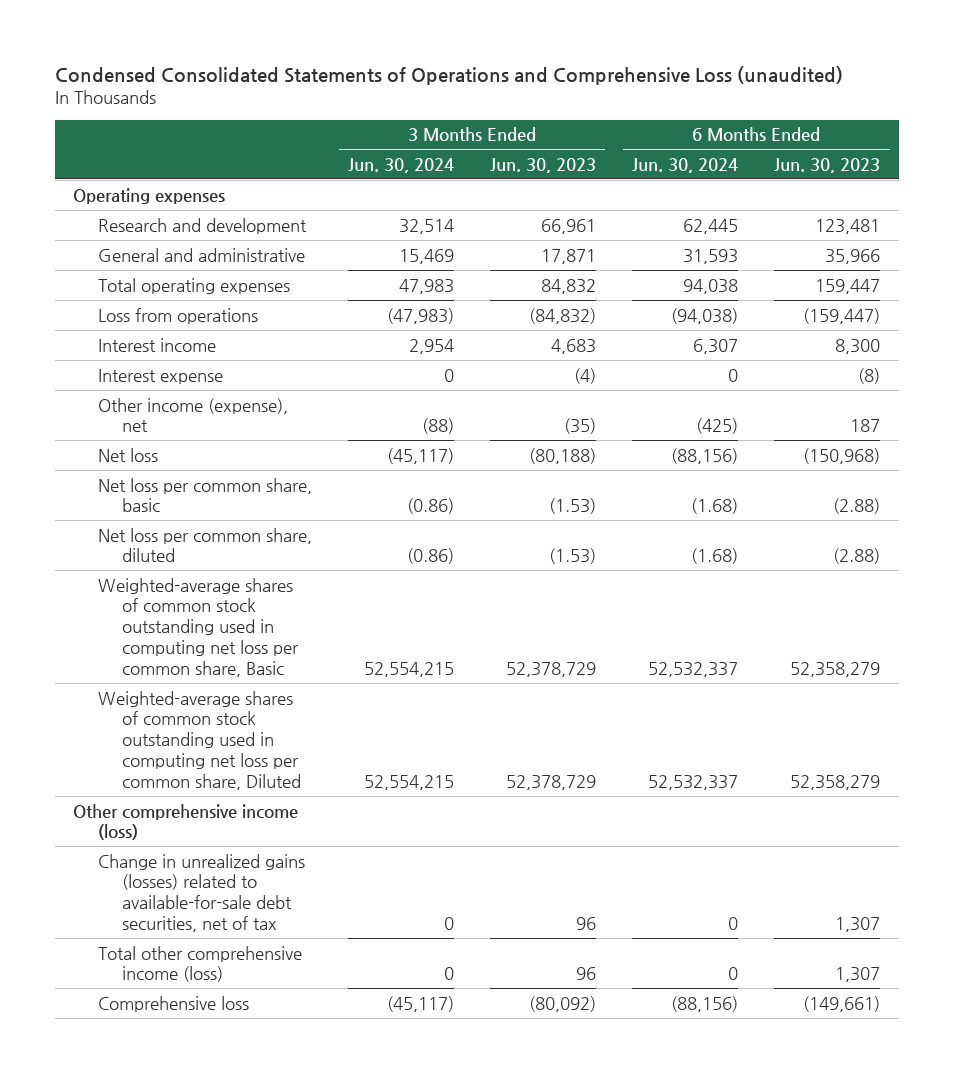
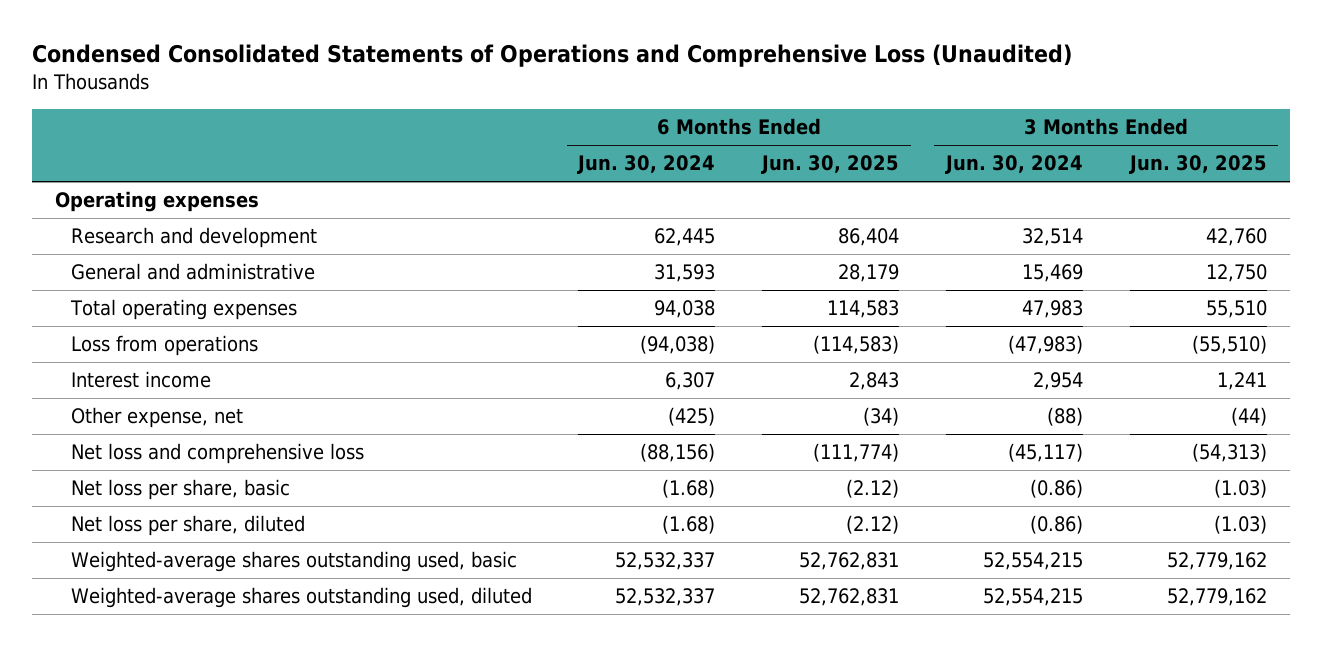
- Condensed Consolidated Statements of Operations and Comprehensive Loss (unaudited)
+ Condensed Consolidated Statements of Operations and Comprehensive Loss (Unaudited)
- | 3 Months Ended Jun. 30, 2024 | 3 Months Ended Jun. 30, 2023 | 6 Months Ended Jun. 30, 2024 | 6 Months Ended Jun. 30, 2023
+ | 6 Months Ended Jun. 30, 2024 | 6 Months Ended Jun. 30, 2025 | 3 Months Ended Jun. 30, 2024 | 3 Months Ended Jun. 30, 2025
- Interest expense | 0 | (4) | 0 | (8)
- Other income (expense), net | (88) | (35) | (425) | 187
- Net loss | (45,117) | (80,188) | (88,156) | (150,968)
- Net loss per common share, basic | (0.86) | (1.53) | (1.68) | (2.88)
- Net loss per common share, diluted | (0.86) | (1.53) | (1.68) | (2.88)
- Weighted-average shares of common stock outstanding used in computing net loss per common share, Basic | 52,554,215 | 52,378,729 | 52,532,337 | 52,358,279
- Weighted-average shares of common stock outstanding used in computing net loss per common share, Diluted | 52,554,215 | 52,378,729 | 52,532,337 | 52,358,279
- Other comprehensive income (loss)
- Change in unrealized gains (losses) related to available-for-sale debt securities, net of tax | 0 | 96 | 0 | 1,307
- Total other comprehensive income (loss) | 0 | 96 | 0 | 1,307
- Comprehensive loss | (45,117) | (80,092) | (88,156) | (149,661)
+ Other expense, net | (425) | (34) | (88) | (44)
+ Net loss and comprehensive loss | (88,156) | (111,774) | (45,117) | (54,313)
+ Net loss per share, basic | (1.68) | (2.12) | (0.86) | (1.03)
+ Net loss per share, diluted | (1.68) | (2.12) | (0.86) | (1.03)
+ Weighted-average shares outstanding used, basic | 52,532,337 | 52,762,831 | 52,554,215 | 52,779,162
+ Weighted-average shares outstanding used, diluted | 52,532,337 | 52,762,831 | 52,554,215 | 52,779,162

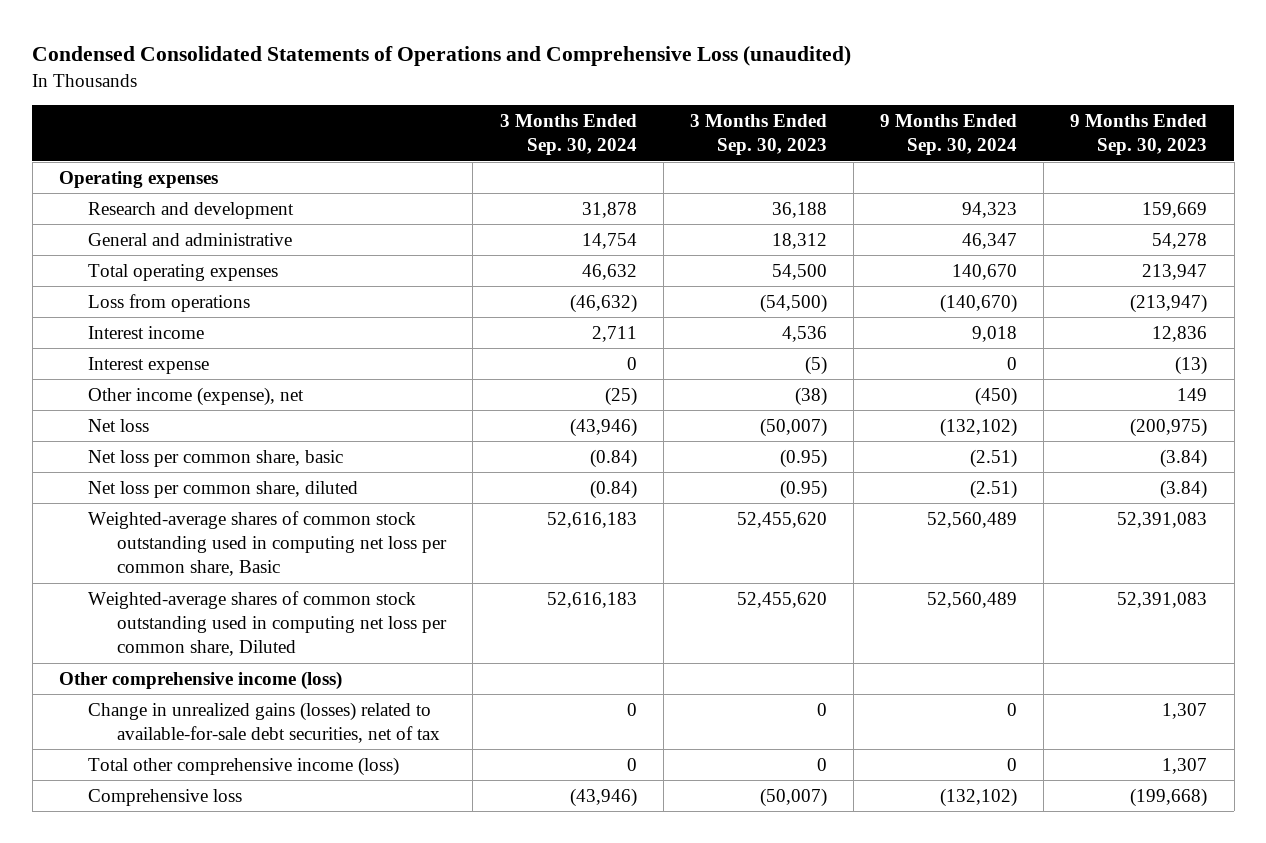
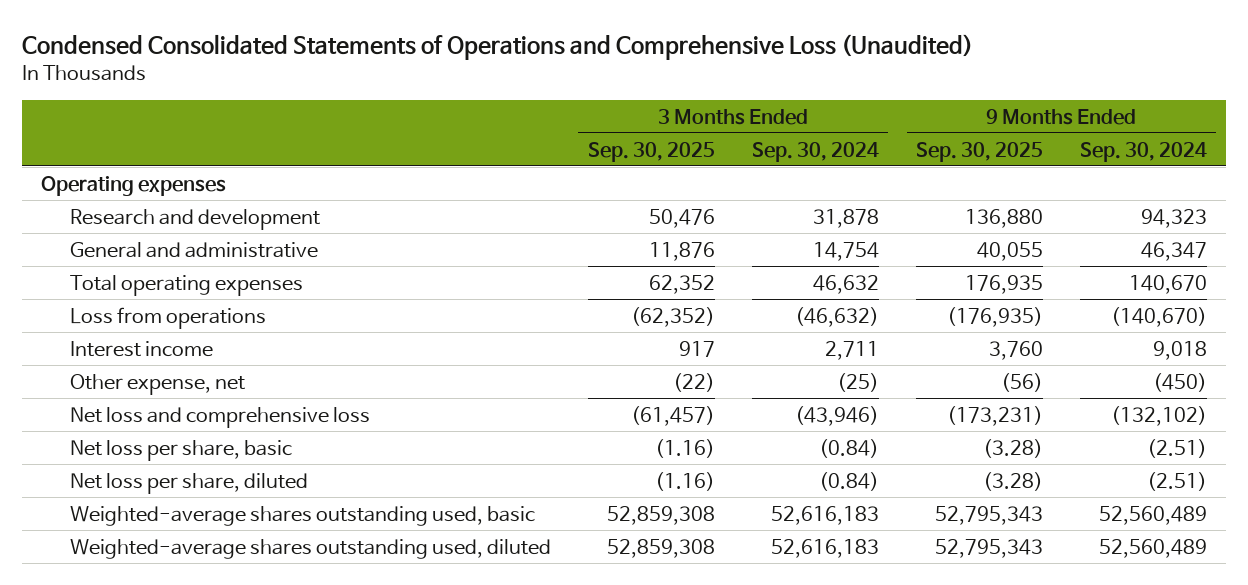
- Condensed Consolidated Statements of Operations and Comprehensive Loss (unaudited)
+ Condensed Consolidated Statements of Operations and Comprehensive Loss (Unaudited)
- | 3 Months Ended Sep. 30, 2024 | 3 Months Ended Sep. 30, 2023 | 9 Months Ended Sep. 30, 2024 | 9 Months Ended Sep. 30, 2023
+ | 3 Months Ended Sep. 30, 2025 | 3 Months Ended Sep. 30, 2024 | 9 Months Ended Sep. 30, 2025 | 9 Months Ended Sep. 30, 2024
- Interest expense | 0 | (5) | 0 | (13)
- Other income (expense), net | (25) | (38) | (450) | 149
- Net loss | (43,946) | (50,007) | (132,102) | (200,975)
- Net loss per common share, basic | (0.84) | (0.95) | (2.51) | (3.84)
- Net loss per common share, diluted | (0.84) | (0.95) | (2.51) | (3.84)
- Weighted-average shares of common stock outstanding used in computing net loss per common share, Basic | 52,616,183 | 52,455,620 | 52,560,489 | 52,391,083
- Weighted-average shares of common stock outstanding used in computing net loss per common share, Diluted | 52,616,183 | 52,455,620 | 52,560,489 | 52,391,083
- Other comprehensive income (loss)
- Change in unrealized gains (losses) related to available-for-sale debt securities, net of tax | 0 | 0 | 0 | 1,307
- Total other comprehensive income (loss) | 0 | 0 | 0 | 1,307
- Comprehensive loss | (43,946) | (50,007) | (132,102) | (199,668)
+ Other expense, net | (22) | (25) | (56) | (450)
+ Net loss and comprehensive loss | (61,457) | (43,946) | (173,231) | (132,102)
+ Net loss per share, basic | (1.16) | (0.84) | (3.28) | (2.51)
+ Net loss per share, diluted | (1.16) | (0.84) | (3.28) | (2.51)
+ Weighted-average shares outstanding used, basic | 52,859,308 | 52,616,183 | 52,795,343 | 52,560,489
+ Weighted-average shares outstanding used, diluted | 52,859,308 | 52,616,183 | 52,795,343 | 52,560,489

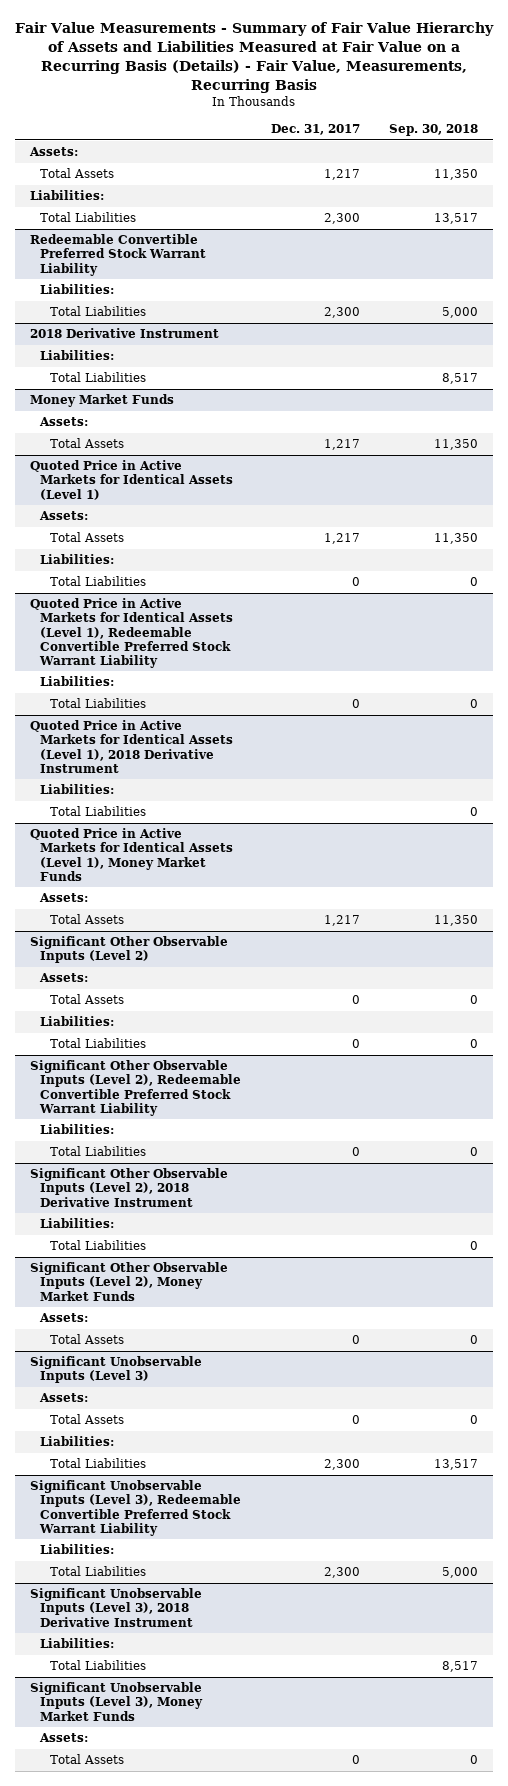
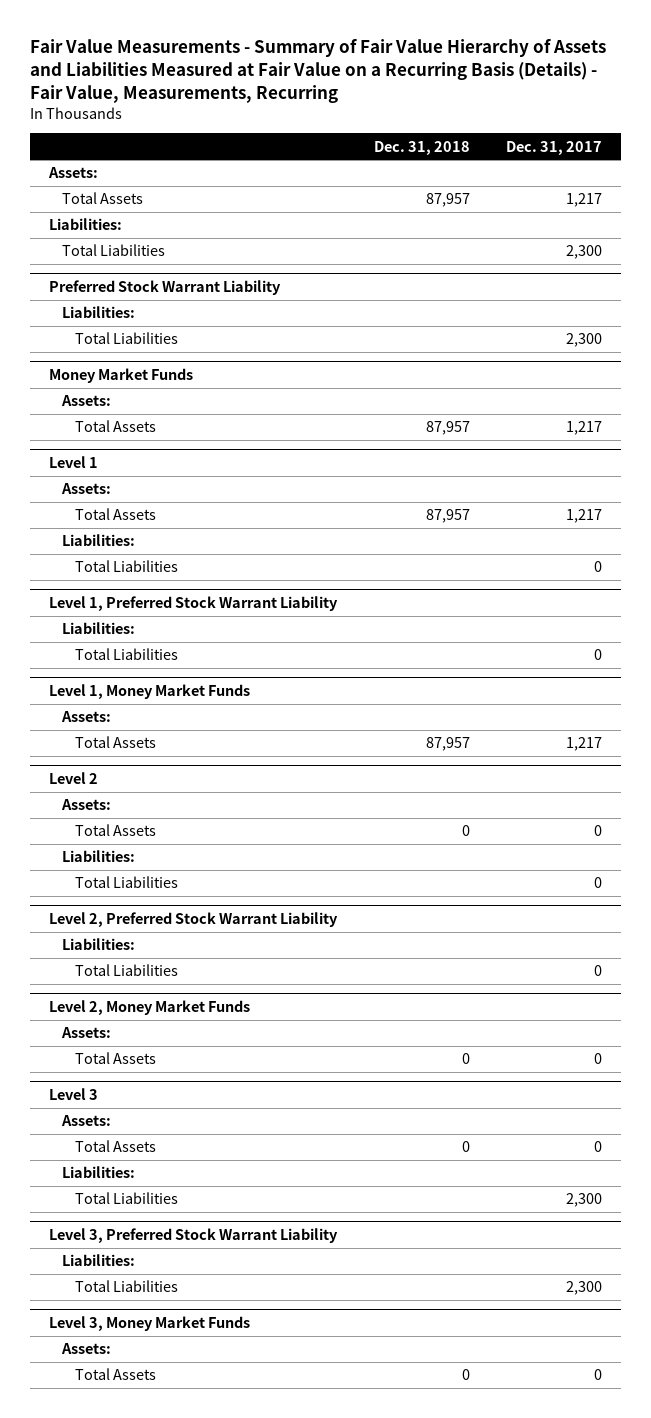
- Fair Value Measurements - Summary of Fair Value Hierarchy of Assets and Liabilities Measured at Fair Value on a Recurring Basis (Details) - Fair Value, Measurements, Recurring Basis
+ Fair Value Measurements - Summary of Fair Value Hierarchy of Assets and Liabilities Measured at Fair Value on a Recurring Basis (Details) - Fair Value, Measurements, Recurring
- | Dec. 31, 2017 | Sep. 30, 2018
+ | Dec. 31, 2018 | Dec. 31, 2017
- Redeemable Convertible Preferred Stock Warrant Liability
+ Preferred Stock Warrant Liability
- 2018 Derivative Instrument
- Liabilities:
- Total Liabilities | | 8,517
- Quoted Price in Active Markets for Identical Assets (Level 1)
+ Level 1
- Quoted Price in Active Markets for Identical Assets (Level 1), Redeemable Convertible Preferred Stock Warrant Liability
+ Level 1, Preferred Stock Warrant Liability
- Quoted Price in Active Markets for Identical Assets (Level 1), 2018 Derivative Instrument
- Liabilities:
- Total Liabilities | | 0
- Quoted Price in Active Markets for Identical Assets (Level 1), Money Market Funds
+ Level 1, Money Market Funds
- Significant Other Observable Inputs (Level 2)
+ Level 2
- Significant Other Observable Inputs (Level 2), Redeemable Convertible Preferred Stock Warrant Liability
+ Level 2, Preferred Stock Warrant Liability
- Significant Other Observable Inputs (Level 2), 2018 Derivative Instrument
- Liabilities:
- Total Liabilities | | 0
- Significant Other Observable Inputs (Level 2), Money Market Funds
+ Level 2, Money Market Funds
- Significant Unobservable Inputs (Level 3)
+ Level 3
- Significant Unobservable Inputs (Level 3), Redeemable Convertible Preferred Stock Warrant Liability
+ Level 3, Preferred Stock Warrant Liability
- Significant Unobservable Inputs (Level 3), 2018 Derivative Instrument
- Liabilities:
- Total Liabilities | | 8,517
- Significant Unobservable Inputs (Level 3), Money Market Funds
+ Level 3, Money Market Funds

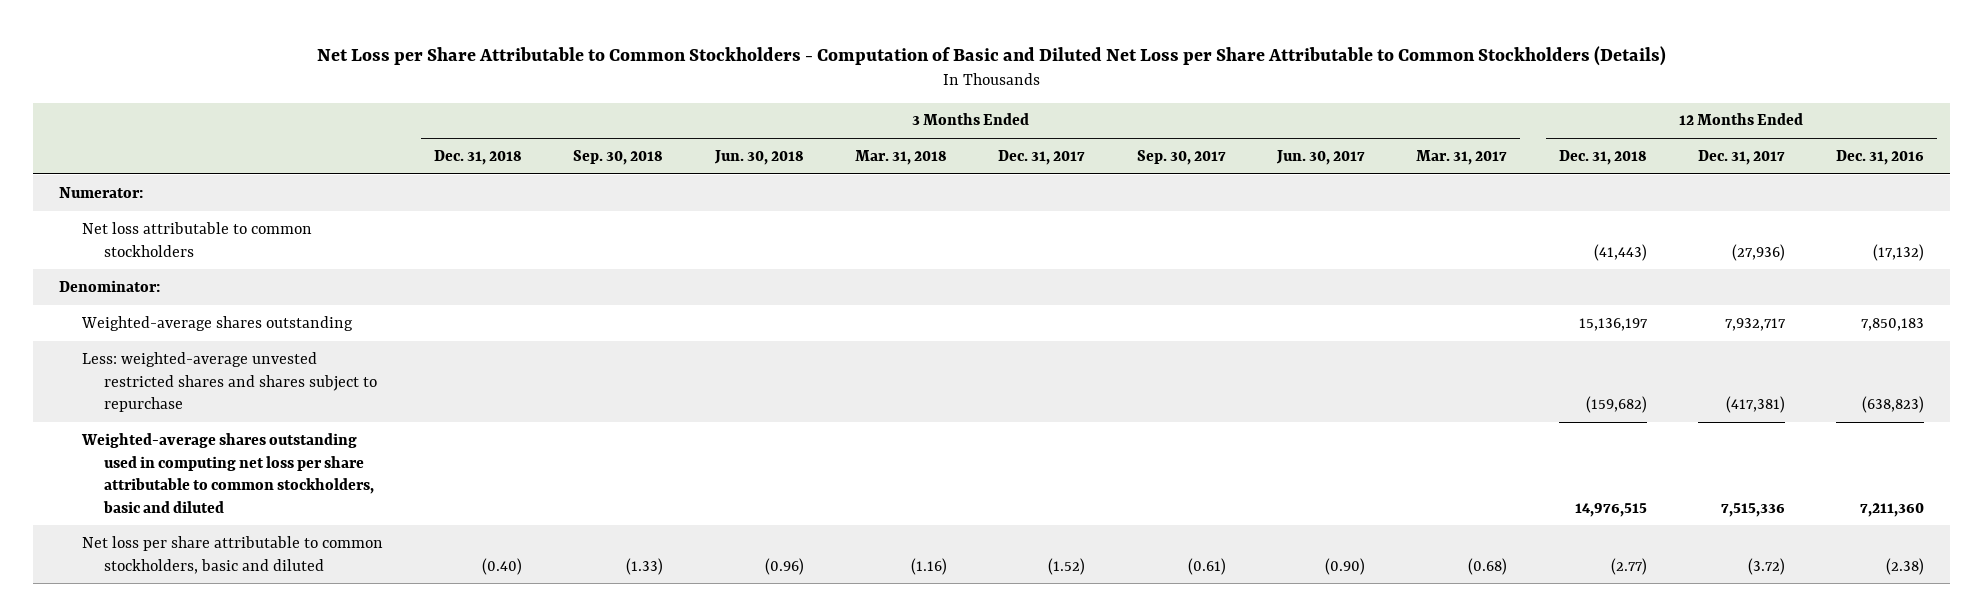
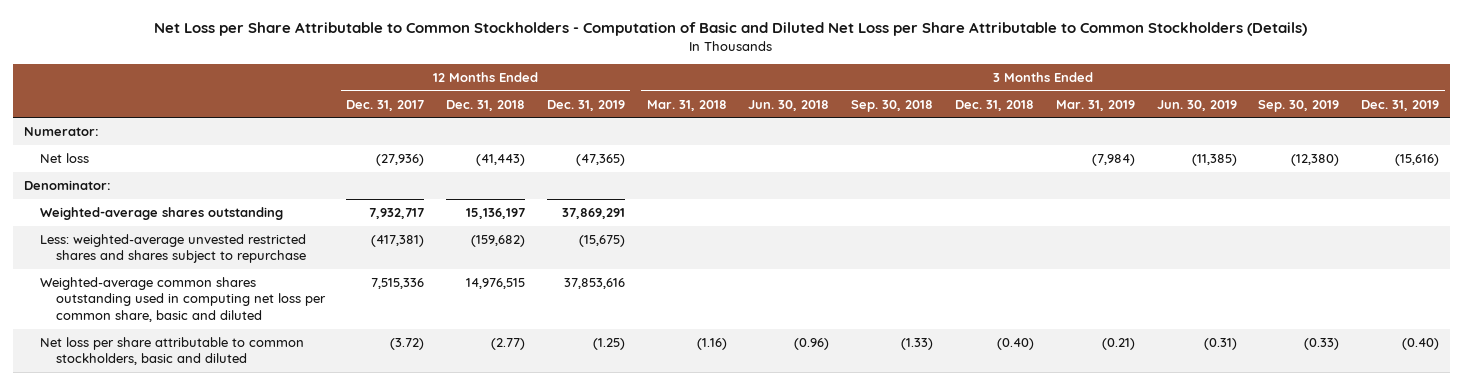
- | 3 Months Ended Dec. 31, 2018 | 3 Months Ended Sep. 30, 2018 | 3 Months Ended Jun. 30, 2018 | 3 Months Ended Mar. 31, 2018 | 3 Months Ended Dec. 31, 2017 | 3 Months Ended Sep. 30, 2017 | 3 Months Ended Jun. 30, 2017 | 3 Months Ended Mar. 31, 2017 | 12 Months Ended Dec. 31, 2018 | 12 Months Ended Dec. 31, 2017 | 12 Months Ended Dec. 31, 2016
+ | 12 Months Ended Dec. 31, 2017 | 12 Months Ended Dec. 31, 2018 | 12 Months Ended Dec. 31, 2019 | 3 Months Ended Mar. 31, 2018 | 3 Months Ended Jun. 30, 2018 | 3 Months Ended Sep. 30, 2018 | 3 Months Ended Dec. 31, 2018 | 3 Months Ended Mar. 31, 2019 | 3 Months Ended Jun. 30, 2019 | 3 Months Ended Sep. 30, 2019 | 3 Months Ended Dec. 31, 2019
- Net loss attributable to common stockholders | | | | | | | | | (41,443) | (27,936) | (17,132)
+ Net loss | (27,936) | (41,443) | (47,365) | | | | | (7,984) | (11,385) | (12,380) | (15,616)
- Weighted-average shares outstanding used in computing net loss per share attributable to common stockholders, basic and diluted | | | | | | | | | 14,976,515 | 7,515,336 | 7,211,360
+ Weighted-average common shares outstanding used in computing net loss per common share, basic and diluted | 7,515,336 | 14,976,515 | 37,853,616 | | | | | | | |

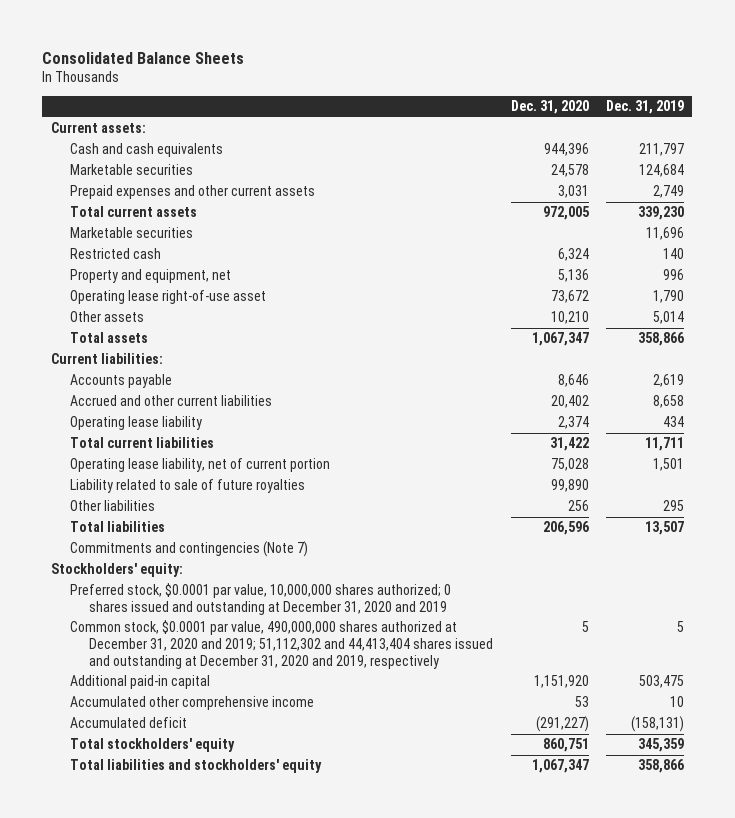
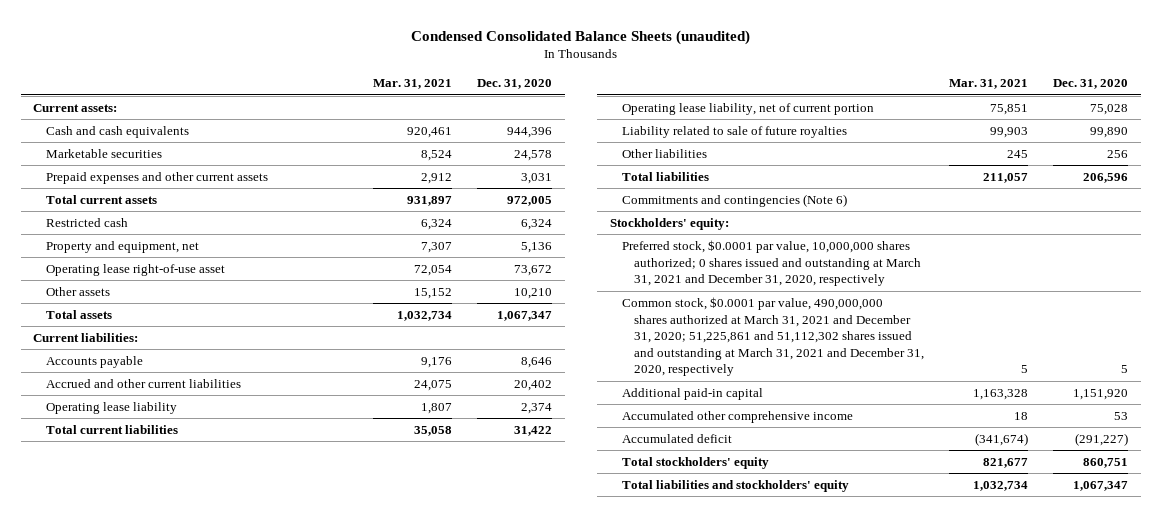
- Consolidated Balance Sheets
+ Condensed Consolidated Balance Sheets (unaudited)
- | Dec. 31, 2020 | Dec. 31, 2019
+ | Mar. 31, 2021 | Dec. 31, 2020
- Marketable securities | | 11,696
- Commitments and contingencies (Note 7)
+ Commitments and contingencies (Note 6)
- Preferred stock, $0.0001 par value, 10,000,000 shares authorized; 0 shares issued and outstanding at December 31, 2020 and 2019
- Common stock, $0.0001 par value, 490,000,000 shares authorized at December 31, 2020 and 2019; 51,112,302 and 44,413,404 shares issued and outstanding at December 31, 2020 and 2019, respectively | 5 | 5
+ Preferred stock, $0.0001 par value, 10,000,000 shares authorized; 0 shares issued and outstanding at March 31, 2021 and December 31, 2020, respectively
+ Common stock, $0.0001 par value, 490,000,000 shares authorized at March 31, 2021 and December 31, 2020; 51,225,861 and 51,112,302 shares issued and outstanding at March 31, 2021 and December 31, 2020, respectively | 5 | 5

